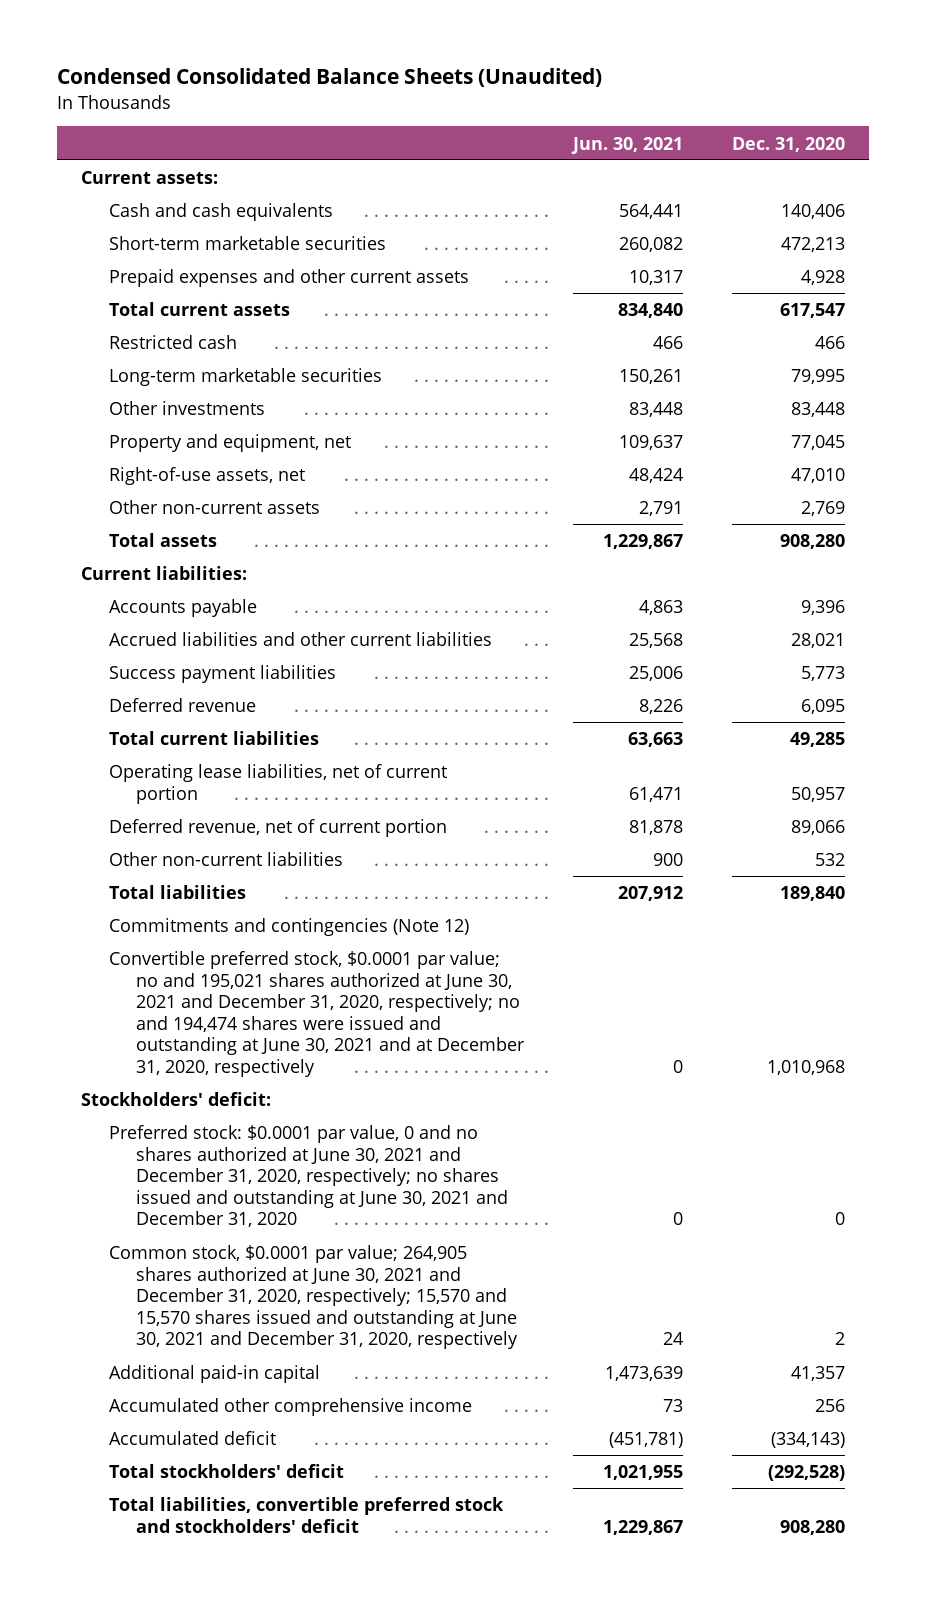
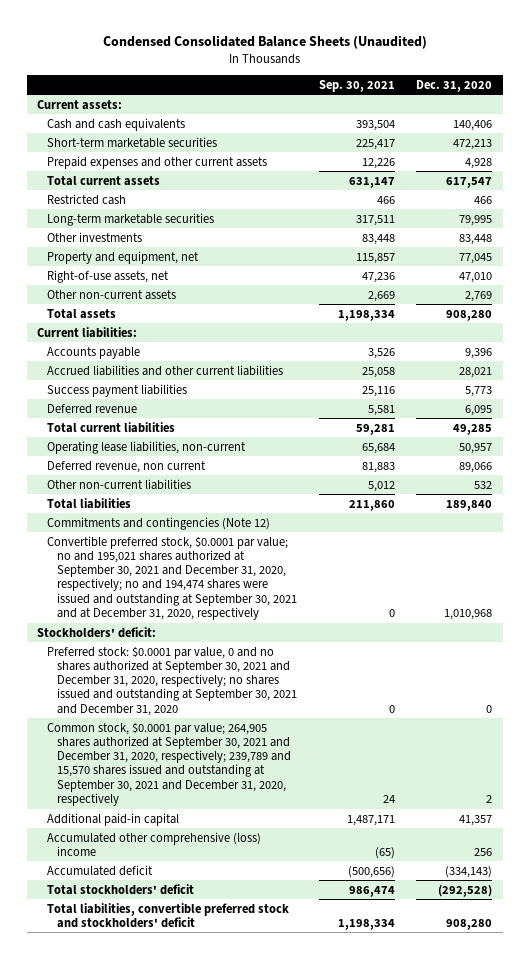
- | Jun. 30, 2021 | Dec. 31, 2020
+ | Sep. 30, 2021 | Dec. 31, 2020
- Operating lease liabilities, net of current portion | 61,471 | 50,957
- Deferred revenue, net of current portion | 81,878 | 89,066
+ Operating lease liabilities, non-current | 65,684 | 50,957
+ Deferred revenue, non current | 81,883 | 89,066
- Convertible preferred stock, $0.0001 par value; no and 195,021 shares authorized at June 30, 2021 and December 31, 2020, respectively; no and 194,474 shares were issued and outstanding at June 30, 2021 and at December 31, 2020, respectively | 0 | 1,010,968
+ Convertible preferred stock, $0.0001 par value; no and 195,021 shares authorized at September 30, 2021 and December 31, 2020, respectively; no and 194,474 shares were issued and outstanding at September 30, 2021 and at December 31, 2020, respectively | 0 | 1,010,968
- Preferred stock: $0.0001 par value, 0 and no shares authorized at June 30, 2021 and December 31, 2020, respectively; no shares issued and outstanding at June 30, 2021 and December 31, 2020 | 0 | 0
- Common stock, $0.0001 par value; 264,905 shares authorized at June 30, 2021 and December 31, 2020, respectively; 15,570 and 15,570 shares issued and outstanding at June 30, 2021 and December 31, 2020, respectively | 24 | 2
+ Preferred stock: $0.0001 par value, 0 and no shares authorized at September 30, 2021 and December 31, 2020, respectively; no shares issued and outstanding at September 30, 2021 and December 31, 2020 | 0 | 0
+ Common stock, $0.0001 par value; 264,905 shares authorized at September 30, 2021 and December 31, 2020, respectively; 239,789 and 15,570 shares issued and outstanding at September 30, 2021 and December 31, 2020, respectively | 24 | 2
- Accumulated other comprehensive income | 73 | 256
+ Accumulated other comprehensive (loss) income | (65) | 256

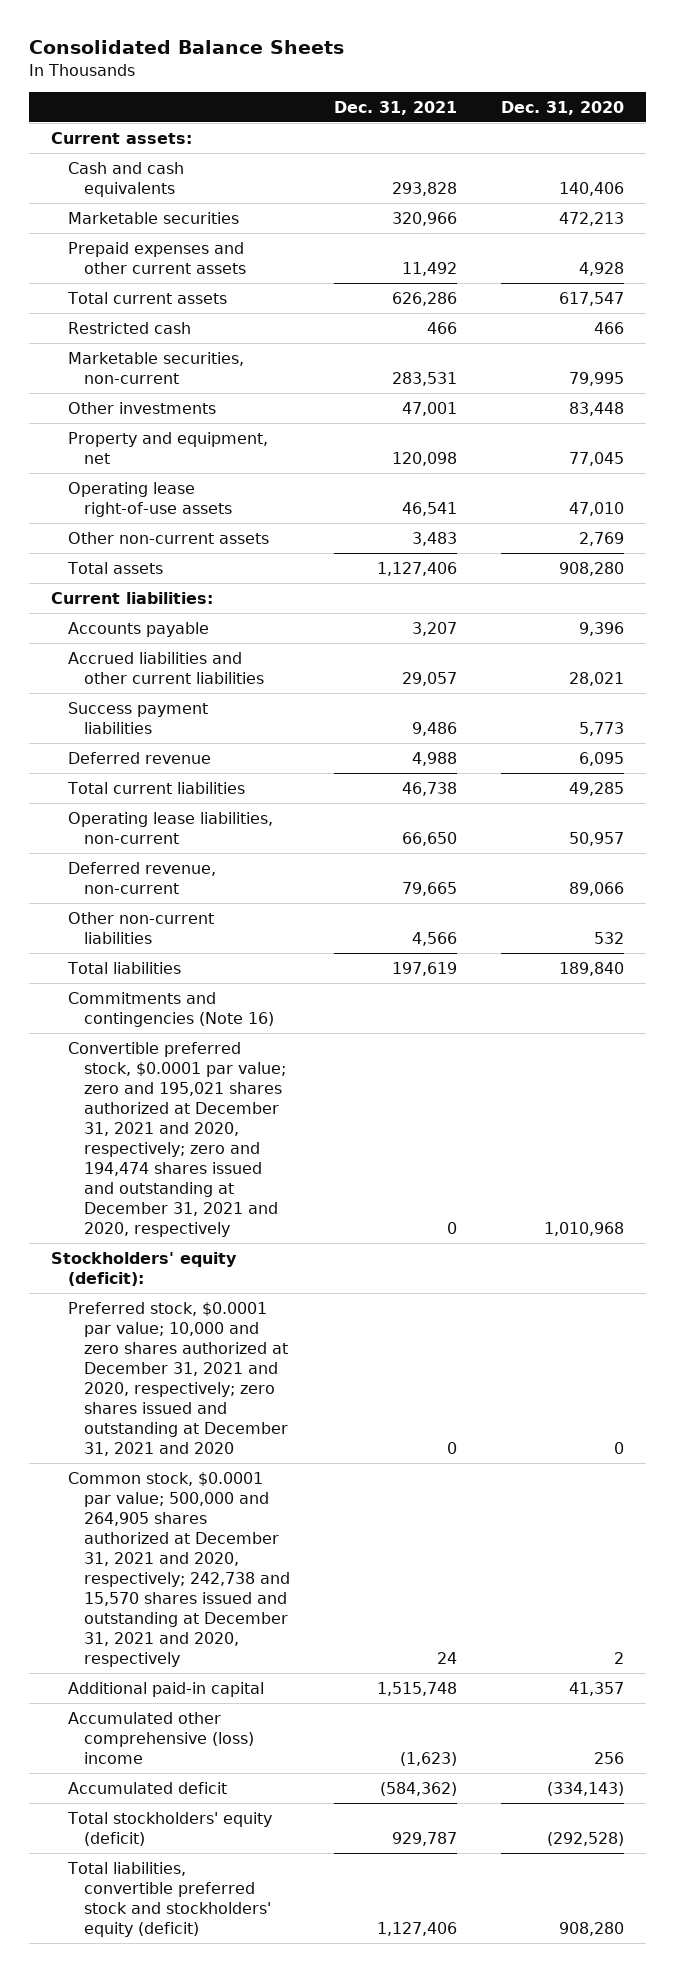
- Condensed Consolidated Balance Sheets (Unaudited)
+ Consolidated Balance Sheets
- | Sep. 30, 2021 | Dec. 31, 2020
+ | Dec. 31, 2021 | Dec. 31, 2020
- Short-term marketable securities | 225,417 | 472,213
+ Marketable securities | 320,966 | 472,213
- Long-term marketable securities | 317,511 | 79,995
+ Marketable securities, non-current | 283,531 | 79,995
- Right-of-use assets, net | 47,236 | 47,010
+ Operating lease right-of-use assets | 46,541 | 47,010
- Deferred revenue, non current | 81,883 | 89,066
+ Deferred revenue, non-current | 79,665 | 89,066
- Commitments and contingencies (Note 12)
- Convertible preferred stock, $0.0001 par value; no and 195,021 shares authorized at September 30, 2021 and December 31, 2020, respectively; no and 194,474 shares were issued and outstanding at September 30, 2021 and at December 31, 2020, respectively | 0 | 1,010,968
- Stockholders' deficit:
- Preferred stock: $0.0001 par value, 0 and no shares authorized at September 30, 2021 and December 31, 2020, respectively; no shares issued and outstanding at September 30, 2021 and December 31, 2020 | 0 | 0
- Common stock, $0.0001 par value; 264,905 shares authorized at September 30, 2021 and December 31, 2020, respectively; 239,789 and 15,570 shares issued and outstanding at September 30, 2021 and December 31, 2020, respectively | 24 | 2
+ Commitments and contingencies (Note 16)
+ Convertible preferred stock, $0.0001 par value; zero and 195,021 shares authorized at December 31, 2021 and 2020, respectively; zero and 194,474 shares issued and outstanding at December 31, 2021 and 2020, respectively | 0 | 1,010,968
+ Stockholders' equity (deficit):
+ Preferred stock, $0.0001 par value; 10,000 and zero shares authorized at December 31, 2021 and 2020, respectively; zero shares issued and outstanding at December 31, 2021 and 2020 | 0 | 0
+ Common stock, $0.0001 par value; 500,000 and 264,905 shares authorized at December 31, 2021 and 2020, respectively; 242,738 and 15,570 shares issued and outstanding at December 31, 2021 and 2020, respectively | 24 | 2
- Total stockholders' deficit | 986,474 | (292,528)
- Total liabilities, convertible preferred stock and stockholders' deficit | 1,198,334 | 908,280
+ Total stockholders' equity (deficit) | 929,787 | (292,528)
+ Total liabilities, convertible preferred stock and stockholders' equity (deficit) | 1,127,406 | 908,280

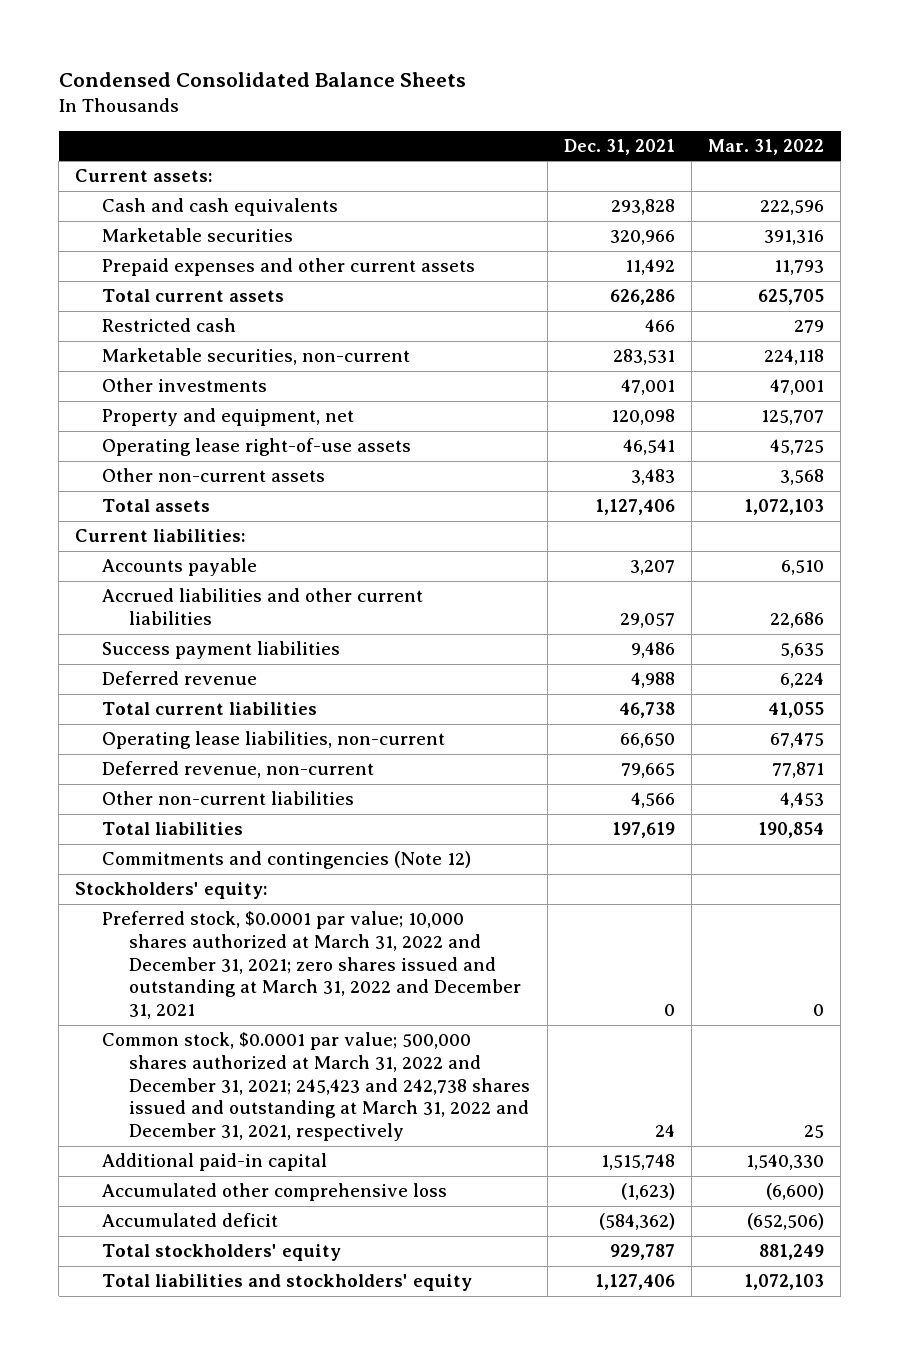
- Consolidated Balance Sheets
+ Condensed Consolidated Balance Sheets
- | Dec. 31, 2021 | Dec. 31, 2020
+ | Dec. 31, 2021 | Mar. 31, 2022
- Commitments and contingencies (Note 16)
- Convertible preferred stock, $0.0001 par value; zero and 195,021 shares authorized at December 31, 2021 and 2020, respectively; zero and 194,474 shares issued and outstanding at December 31, 2021 and 2020, respectively | 0 | 1,010,968
- Stockholders' equity (deficit):
- Preferred stock, $0.0001 par value; 10,000 and zero shares authorized at December 31, 2021 and 2020, respectively; zero shares issued and outstanding at December 31, 2021 and 2020 | 0 | 0
- Common stock, $0.0001 par value; 500,000 and 264,905 shares authorized at December 31, 2021 and 2020, respectively; 242,738 and 15,570 shares issued and outstanding at December 31, 2021 and 2020, respectively | 24 | 2
+ Commitments and contingencies (Note 12)
+ Stockholders' equity:
+ Preferred stock, $0.0001 par value; 10,000 shares authorized at March 31, 2022 and December 31, 2021; zero shares issued and outstanding at March 31, 2022 and December 31, 2021 | 0 | 0
+ Common stock, $0.0001 par value; 500,000 shares authorized at March 31, 2022 and December 31, 2021; 245,423 and 242,738 shares issued and outstanding at March 31, 2022 and December 31, 2021, respectively | 24 | 25
- Accumulated other comprehensive (loss) income | (1,623) | 256
+ Accumulated other comprehensive loss | (1,623) | (6,600)
- Total stockholders' equity (deficit) | 929,787 | (292,528)
- Total liabilities, convertible preferred stock and stockholders' equity (deficit) | 1,127,406 | 908,280
+ Total stockholders' equity | 929,787 | 881,249
+ Total liabilities and stockholders' equity | 1,127,406 | 1,072,103

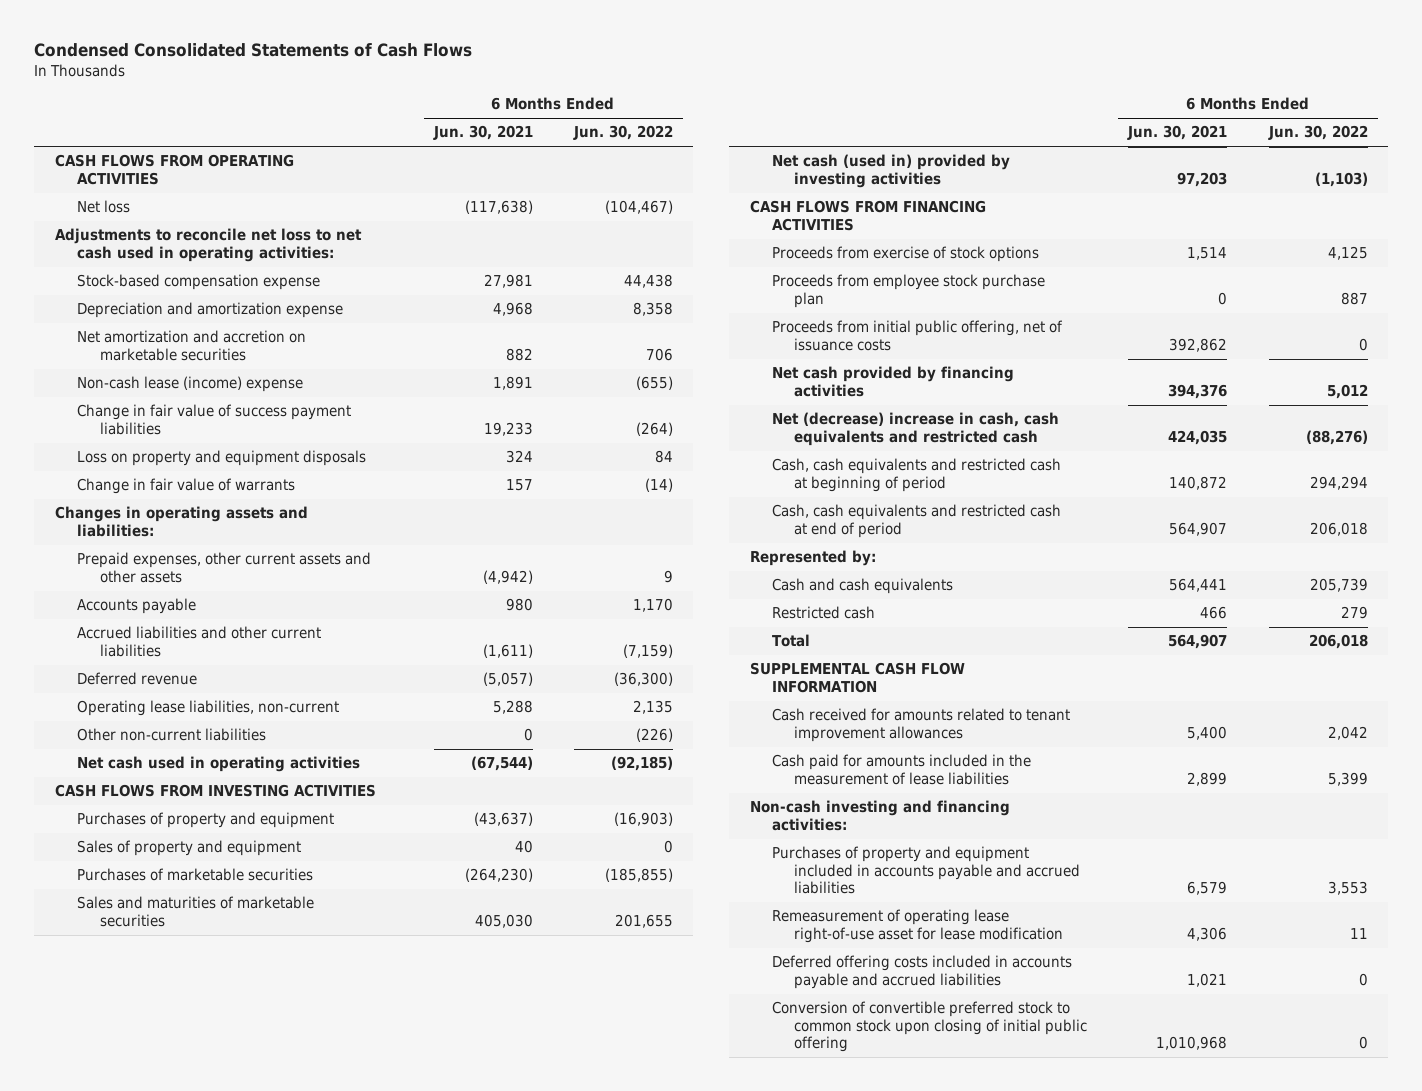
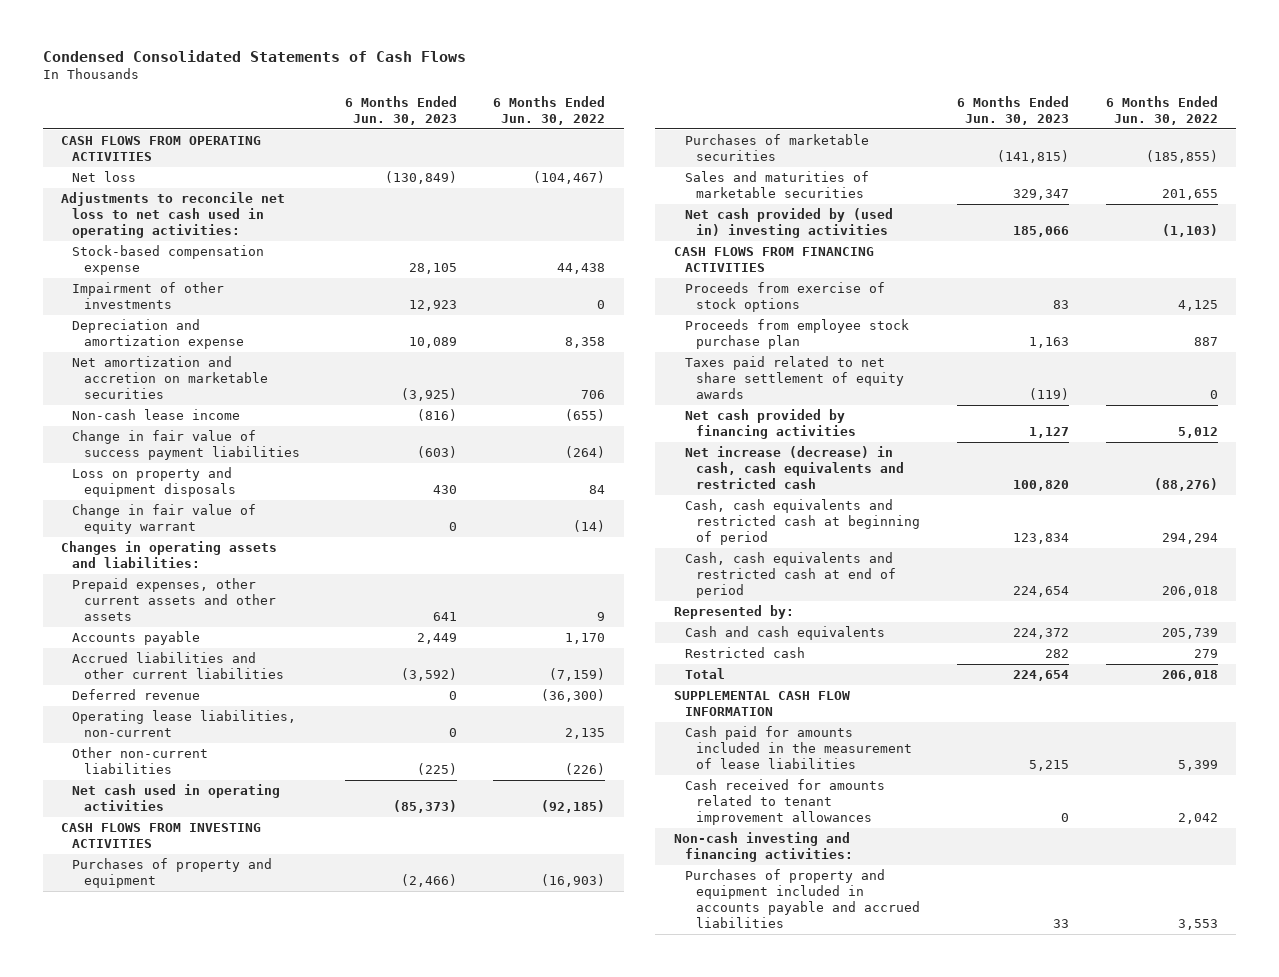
- | 6 Months Ended Jun. 30, 2021 | 6 Months Ended Jun. 30, 2022
+ | 6 Months Ended Jun. 30, 2023 | 6 Months Ended Jun. 30, 2022
+ Impairment of other investments | 12,923 | 0
- Non-cash lease (income) expense | 1,891 | (655)
+ Non-cash lease income | (816) | (655)
- Change in fair value of warrants | 157 | (14)
+ Change in fair value of equity warrant | 0 | (14)
- Sales of property and equipment | 40 | 0
- Net cash (used in) provided by investing activities | 97,203 | (1,103)
+ Net cash provided by (used in) investing activities | 185,066 | (1,103)
- Proceeds from initial public offering, net of issuance costs | 392,862 | 0
+ Taxes paid related to net share settlement of equity awards | (119) | 0
- Net (decrease) increase in cash, cash equivalents and restricted cash | 424,035 | (88,276)
+ Net increase (decrease) in cash, cash equivalents and restricted cash | 100,820 | (88,276)
moved down: Cash received for amounts related to tenant improvement allowances | 0 | 2,042
- Remeasurement of operating lease right-of-use asset for lease modification | 4,306 | 11
- Deferred offering costs included in accounts payable and accrued liabilities | 1,021 | 0
- Conversion of convertible preferred stock to common stock upon closing of initial public offering | 1,010,968 | 0

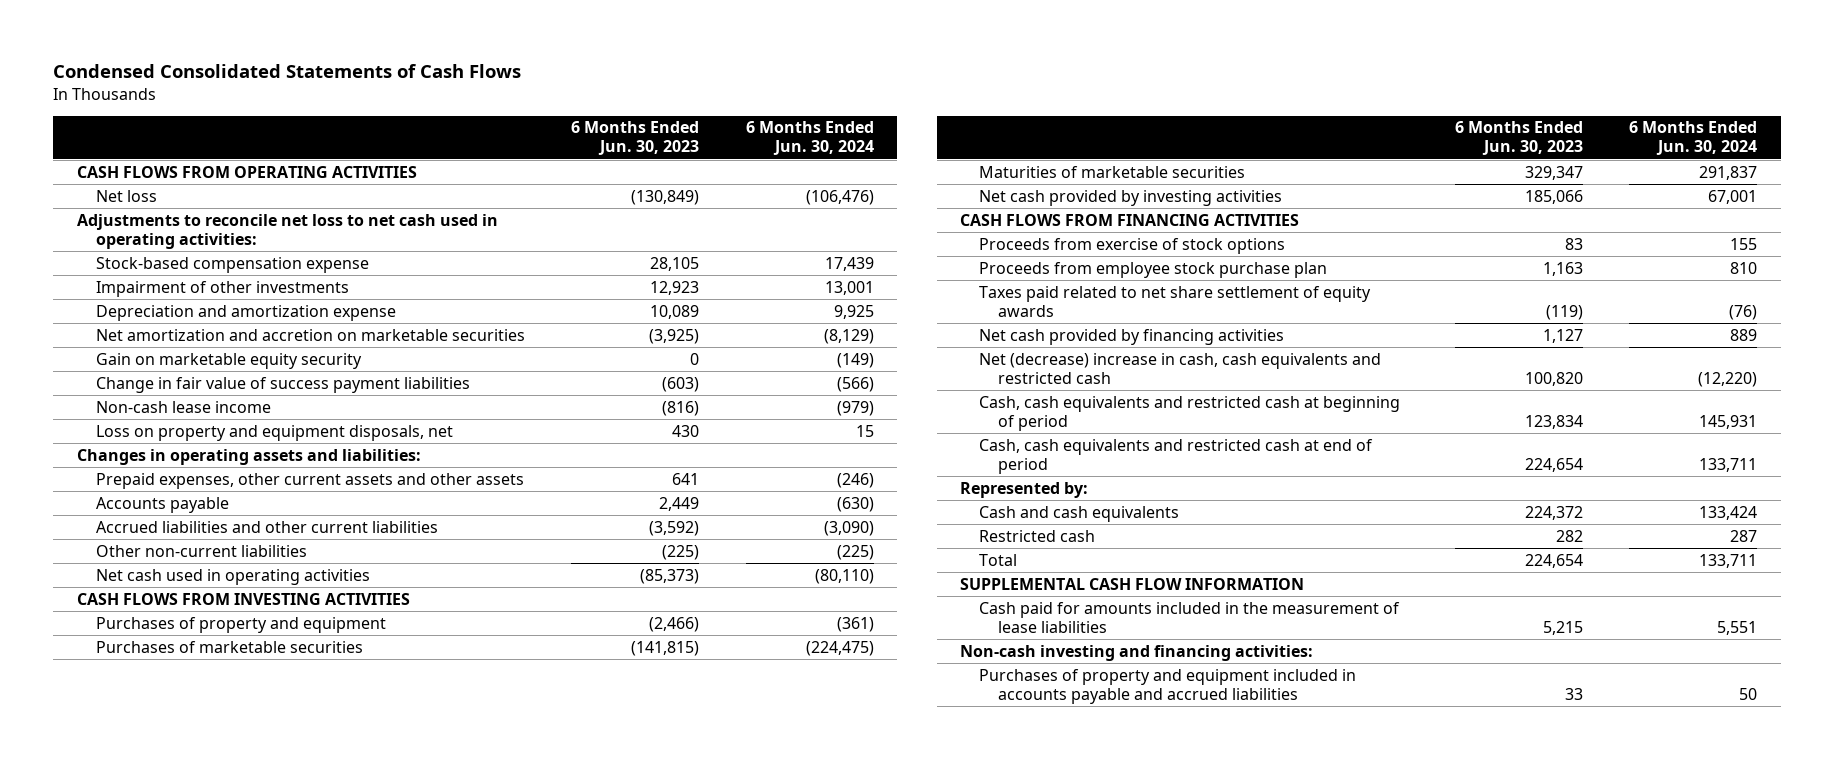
- | 6 Months Ended Jun. 30, 2023 | 6 Months Ended Jun. 30, 2022
+ | 6 Months Ended Jun. 30, 2023 | 6 Months Ended Jun. 30, 2024
+ Gain on marketable equity security | 0 | (149)
- Loss on property and equipment disposals | 430 | 84
- Change in fair value of equity warrant | 0 | (14)
moved down: Non-cash lease income | (816) | (979)
+ Loss on property and equipment disposals, net | 430 | 15
- Deferred revenue | 0 | (36,300)
- Operating lease liabilities, non-current | 0 | 2,135
- Sales and maturities of marketable securities | 329,347 | 201,655
- Net cash provided by (used in) investing activities | 185,066 | (1,103)
+ Maturities of marketable securities | 329,347 | 291,837
+ Net cash provided by investing activities | 185,066 | 67,001
- Net increase (decrease) in cash, cash equivalents and restricted cash | 100,820 | (88,276)
+ Net (decrease) increase in cash, cash equivalents and restricted cash | 100,820 | (12,220)
- Cash received for amounts related to tenant improvement allowances | 0 | 2,042

